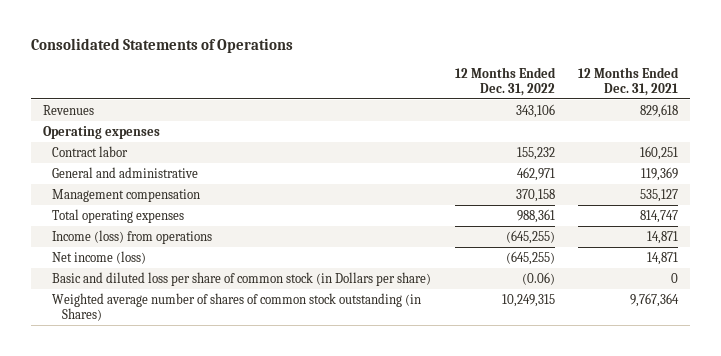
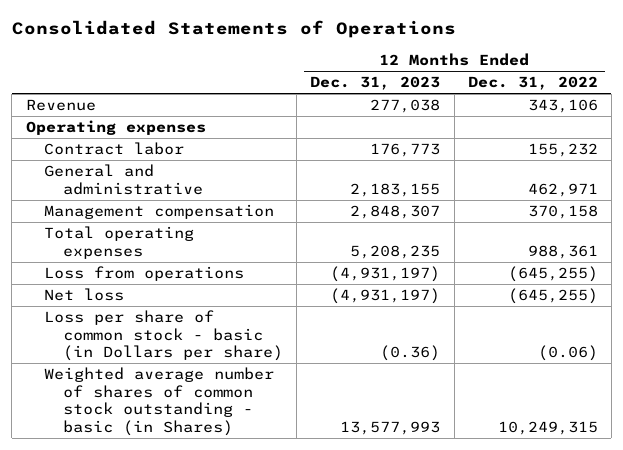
- | 12 Months Ended Dec. 31, 2022 | 12 Months Ended Dec. 31, 2021
+ | 12 Months Ended Dec. 31, 2023 | 12 Months Ended Dec. 31, 2022
- Revenues | 343,106 | 829,618
+ Revenue | 277,038 | 343,106
- Income (loss) from operations | (645,255) | 14,871
- Net income (loss) | (645,255) | 14,871
- Basic and diluted loss per share of common stock (in Dollars per share) | (0.06) | 0
- Weighted average number of shares of common stock outstanding (in Shares) | 10,249,315 | 9,767,364
+ Loss from operations | (4,931,197) | (645,255)
+ Net loss | (4,931,197) | (645,255)
+ Loss per share of common stock - basic (in Dollars per share) | (0.36) | (0.06)
+ Weighted average number of shares of common stock outstanding - basic (in Shares) | 13,577,993 | 10,249,315

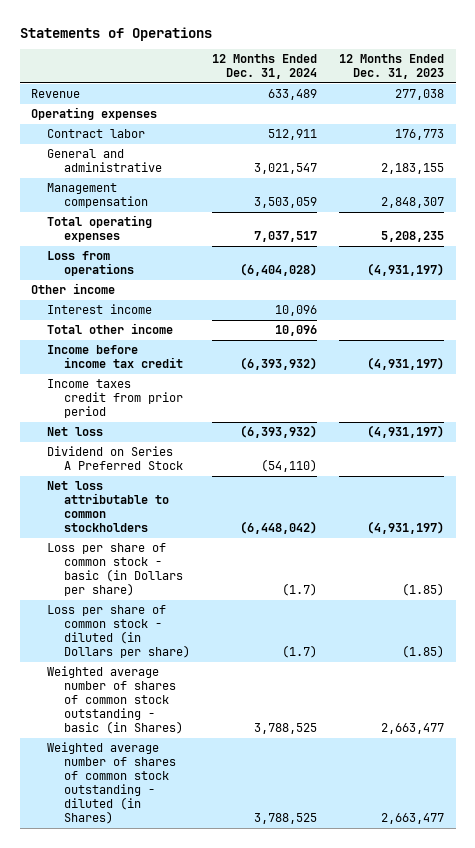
- Consolidated Statements of Operations
+ Statements of Operations
- | 12 Months Ended Dec. 31, 2023 | 12 Months Ended Dec. 31, 2022
+ | 12 Months Ended Dec. 31, 2024 | 12 Months Ended Dec. 31, 2023
+ Other income
+ Interest income | 10,096 |
+ Total other income | 10,096 |
+ Income before income tax credit | (6,393,932) | (4,931,197)
+ Income taxes credit from prior period
- Loss per share of common stock - basic (in Dollars per share) | (0.36) | (0.06)
- Weighted average number of shares of common stock outstanding - basic (in Shares) | 13,577,993 | 10,249,315
+ Dividend on Series A Preferred Stock | (54,110) |
+ Net loss attributable to common stockholders | (6,448,042) | (4,931,197)
+ Loss per share of common stock - basic (in Dollars per share) | (1.7) | (1.85)
+ Loss per share of common stock - diluted (in Dollars per share) | (1.7) | (1.85)
+ Weighted average number of shares of common stock outstanding - basic (in Shares) | 3,788,525 | 2,663,477
+ Weighted average number of shares of common stock outstanding - diluted (in Shares) | 3,788,525 | 2,663,477

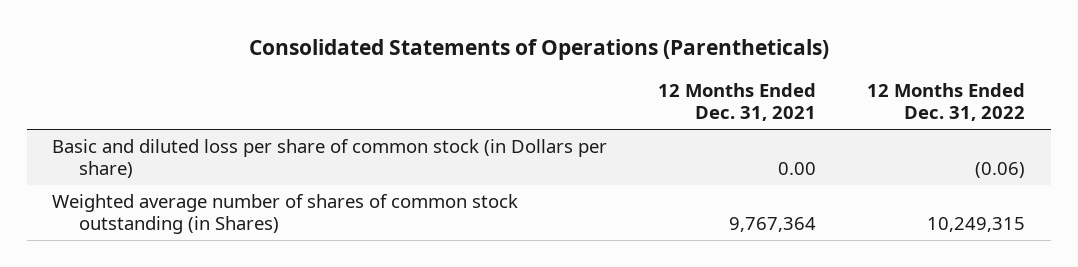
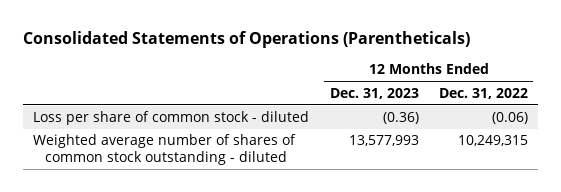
- | 12 Months Ended Dec. 31, 2021 | 12 Months Ended Dec. 31, 2022
+ | 12 Months Ended Dec. 31, 2023 | 12 Months Ended Dec. 31, 2022
- Basic and diluted loss per share of common stock (in Dollars per share) | 0.00 | (0.06)
- Weighted average number of shares of common stock outstanding (in Shares) | 9,767,364 | 10,249,315
+ Loss per share of common stock - diluted | (0.36) | (0.06)
+ Weighted average number of shares of common stock outstanding - diluted | 13,577,993 | 10,249,315

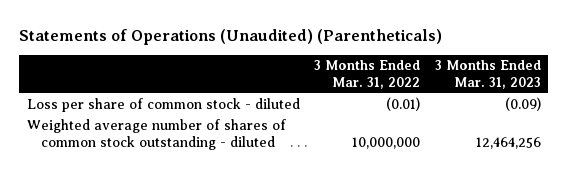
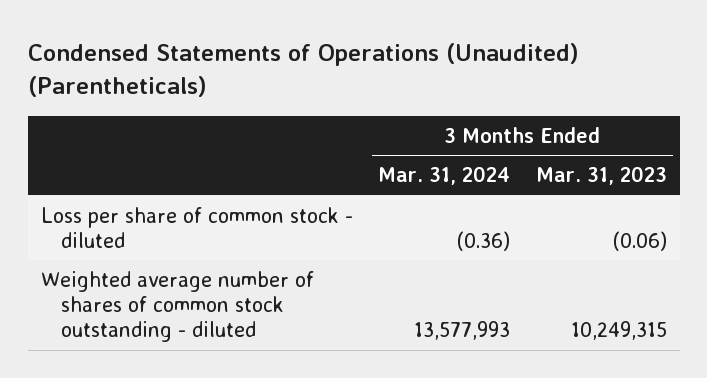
- Statements of Operations (Unaudited) (Parentheticals)
+ Condensed Statements of Operations (Unaudited) (Parentheticals)
- | 3 Months Ended Mar. 31, 2022 | 3 Months Ended Mar. 31, 2023
+ | 3 Months Ended Mar. 31, 2024 | 3 Months Ended Mar. 31, 2023
- Loss per share of common stock - diluted | (0.01) | (0.09)
- Weighted average number of shares of common stock outstanding - diluted | 10,000,000 | 12,464,256
+ Loss per share of common stock - diluted | (0.36) | (0.06)
+ Weighted average number of shares of common stock outstanding - diluted | 13,577,993 | 10,249,315

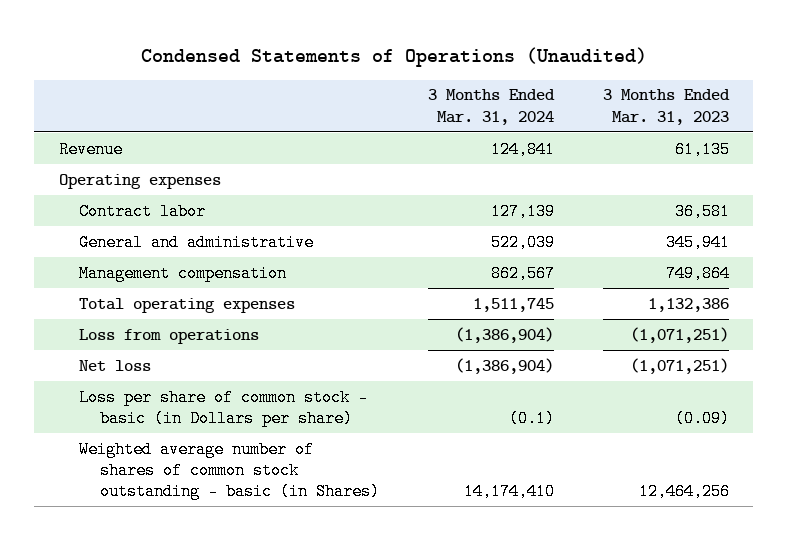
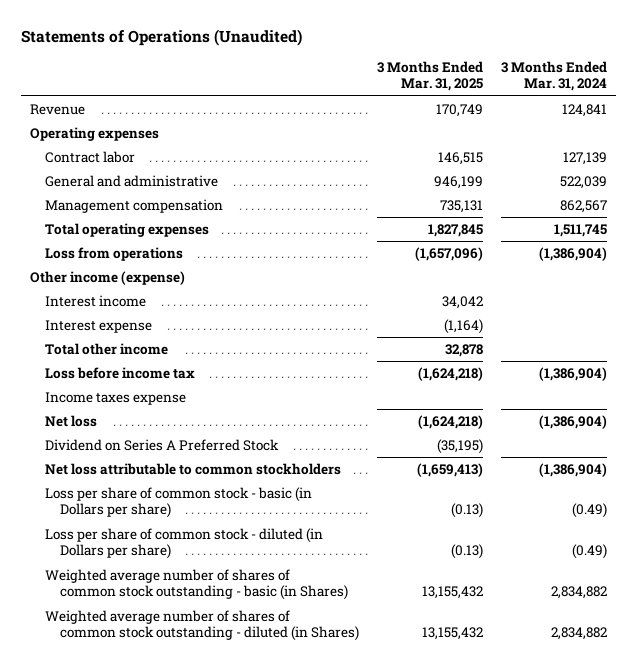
- Condensed Statements of Operations (Unaudited)
+ Statements of Operations (Unaudited)
- | 3 Months Ended Mar. 31, 2024 | 3 Months Ended Mar. 31, 2023
+ | 3 Months Ended Mar. 31, 2025 | 3 Months Ended Mar. 31, 2024
+ Other income (expense)
+ Interest income | 34,042 |
+ Interest expense | (1,164) |
+ Total other income | 32,878 |
+ Loss before income tax | (1,624,218) | (1,386,904)
+ Income taxes expense
- Loss per share of common stock - basic (in Dollars per share) | (0.1) | (0.09)
- Weighted average number of shares of common stock outstanding - basic (in Shares) | 14,174,410 | 12,464,256
+ Dividend on Series A Preferred Stock | (35,195) |
+ Net loss attributable to common stockholders | (1,659,413) | (1,386,904)
+ Loss per share of common stock - basic (in Dollars per share) | (0.13) | (0.49)
+ Loss per share of common stock - diluted (in Dollars per share) | (0.13) | (0.49)
+ Weighted average number of shares of common stock outstanding - basic (in Shares) | 13,155,432 | 2,834,882
+ Weighted average number of shares of common stock outstanding - diluted (in Shares) | 13,155,432 | 2,834,882

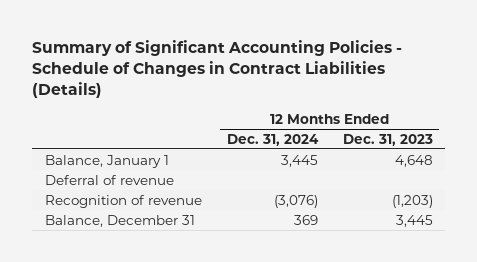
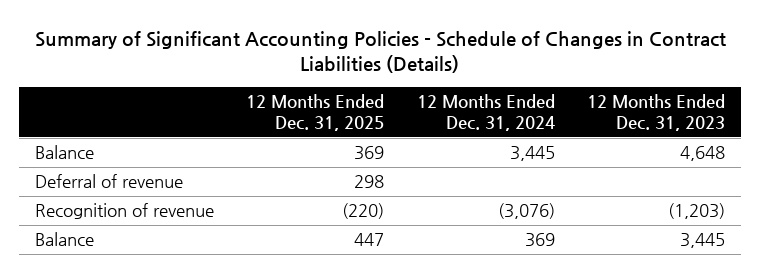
- | 12 Months Ended Dec. 31, 2024 | 12 Months Ended Dec. 31, 2023
+ | 12 Months Ended Dec. 31, 2025 | 12 Months Ended Dec. 31, 2024 | 12 Months Ended Dec. 31, 2023
- Balance, January 1 | 3,445 | 4,648
+ Balance | 369 | 3,445 | 4,648
- Balance, December 31 | 369 | 3,445
+ Balance | 447 | 369 | 3,445

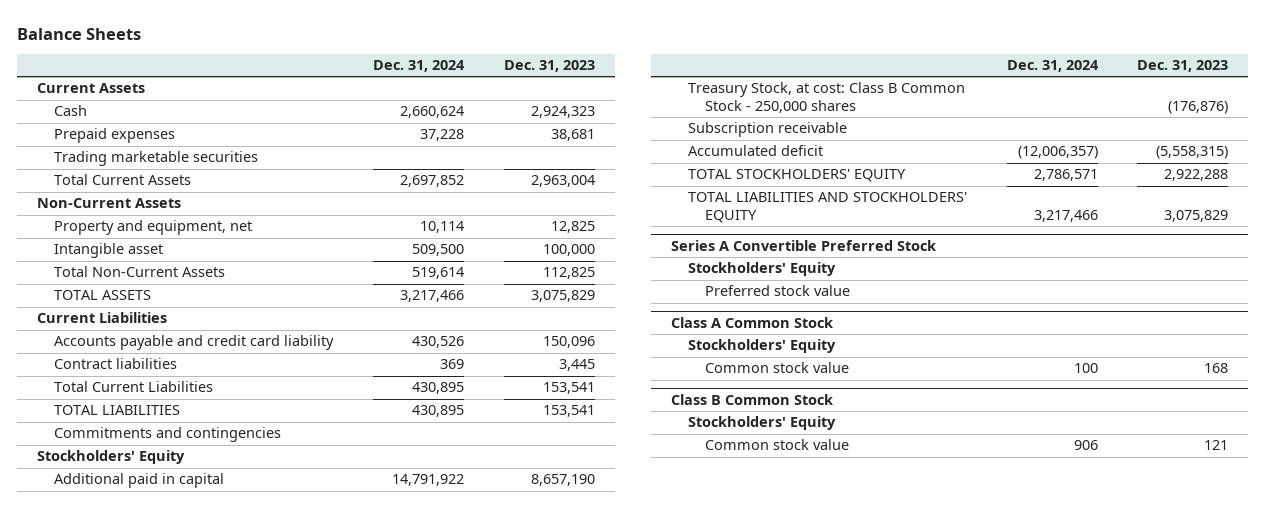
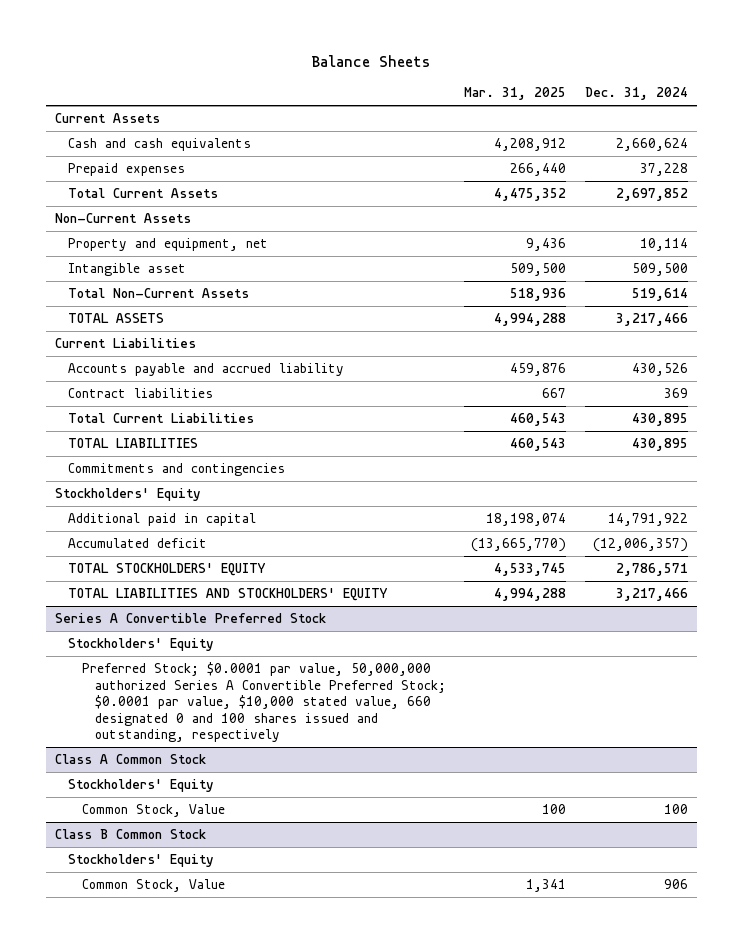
- | Dec. 31, 2024 | Dec. 31, 2023
+ | Mar. 31, 2025 | Dec. 31, 2024
- Cash | 2,660,624 | 2,924,323
+ Cash and cash equivalents | 4,208,912 | 2,660,624
- Trading marketable securities
- Accounts payable and credit card liability | 430,526 | 150,096
+ Accounts payable and accrued liability | 459,876 | 430,526
- Treasury Stock, at cost: Class B Common Stock - 250,000 shares | | (176,876)
- Subscription receivable
@ Series A Convertible Preferred Stock
- Preferred stock value
+ Preferred Stock; $0.0001 par value, 50,000,000 authorized Series A Convertible Preferred Stock; $0.0001 par value, $10,000 stated value, 660 designated 0 and 100 shares issued and outstanding, respectively
@ Class A Common Stock
- Common stock value | 100 | 168
+ Common Stock, Value | 100 | 100
@ Class B Common Stock
- Common stock value | 906 | 121
+ Common Stock, Value | 1,341 | 906

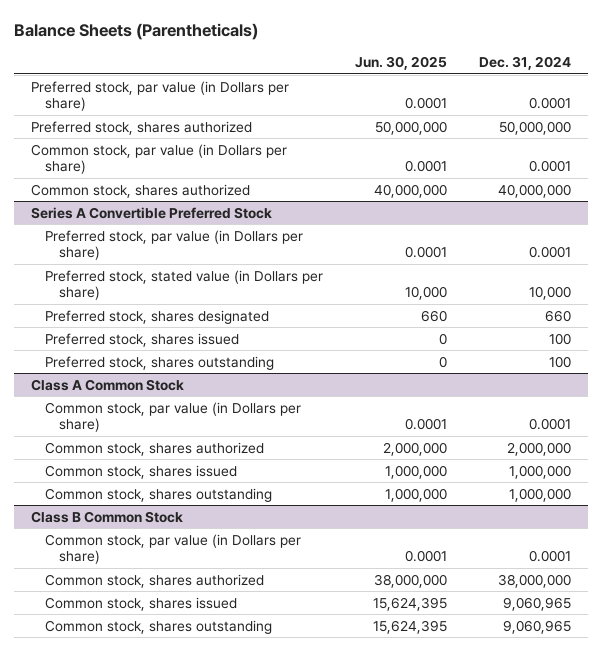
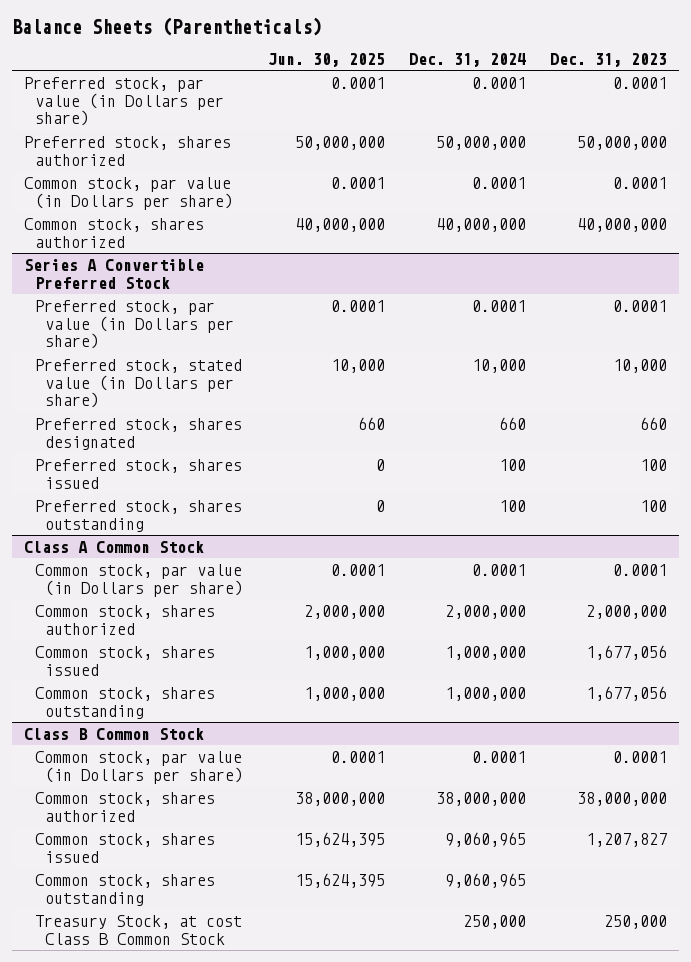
- | Jun. 30, 2025 | Dec. 31, 2024
+ | Jun. 30, 2025 | Dec. 31, 2024 | Dec. 31, 2023
@ Class B Common Stock
+ Treasury Stock, at cost Class B Common Stock | | 250,000 | 250,000

